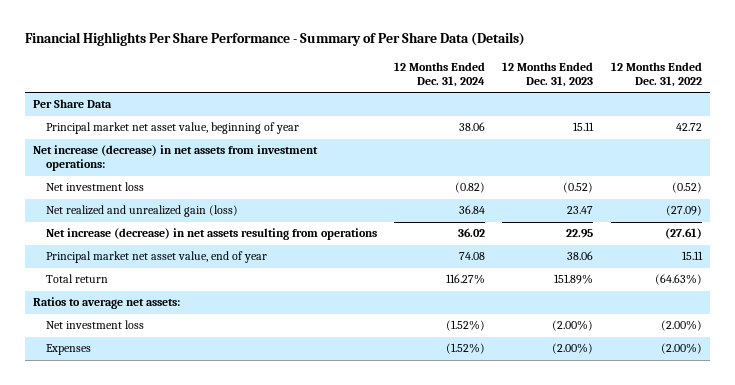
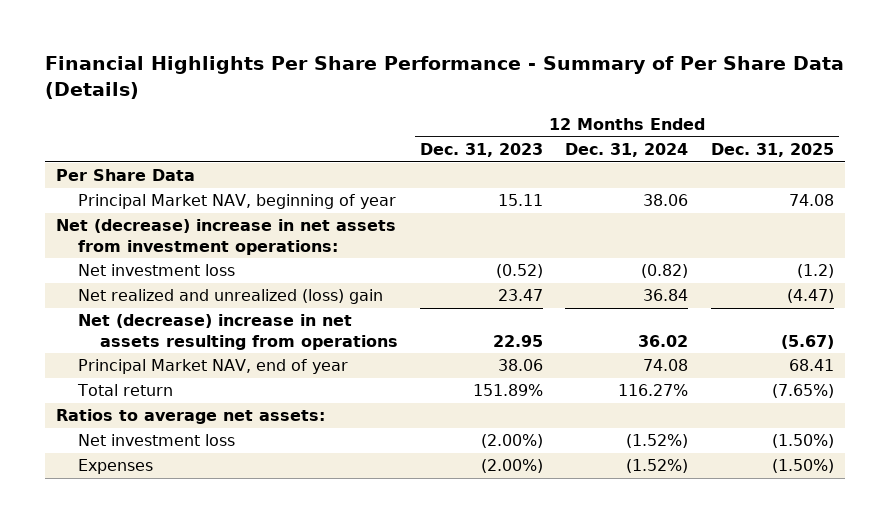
- | 12 Months Ended Dec. 31, 2024 | 12 Months Ended Dec. 31, 2023 | 12 Months Ended Dec. 31, 2022
+ | 12 Months Ended Dec. 31, 2023 | 12 Months Ended Dec. 31, 2024 | 12 Months Ended Dec. 31, 2025
- Principal market net asset value, beginning of year | 38.06 | 15.11 | 42.72
- Net increase (decrease) in net assets from investment operations:
+ Principal Market NAV, beginning of year | 15.11 | 38.06 | 74.08
+ Net (decrease) increase in net assets from investment operations:
- Net realized and unrealized gain (loss) | 36.84 | 23.47 | (27.09)
- Net increase (decrease) in net assets resulting from operations | 36.02 | 22.95 | (27.61)
- Principal market net asset value, end of year | 74.08 | 38.06 | 15.11
+ Net realized and unrealized (loss) gain | 23.47 | 36.84 | (4.47)
+ Net (decrease) increase in net assets resulting from operations | 22.95 | 36.02 | (5.67)
+ Principal Market NAV, end of year | 38.06 | 74.08 | 68.41

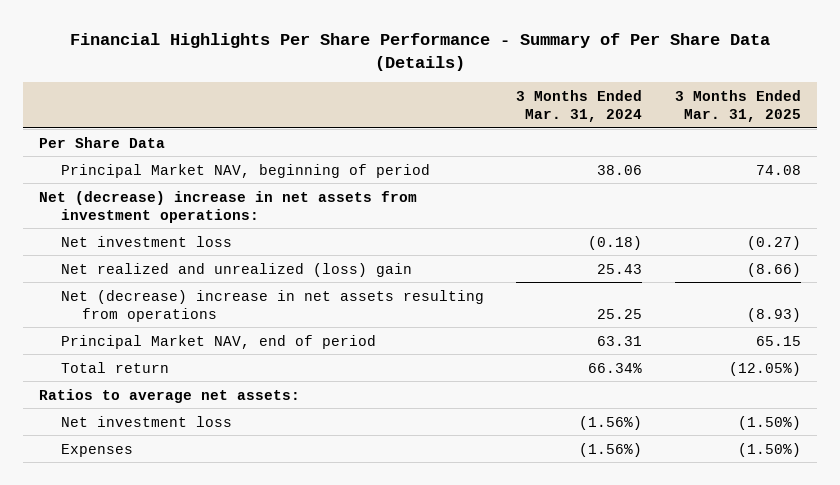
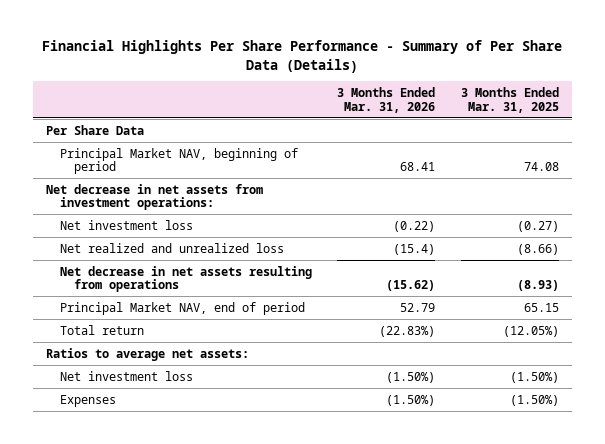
- | 3 Months Ended Mar. 31, 2024 | 3 Months Ended Mar. 31, 2025
+ | 3 Months Ended Mar. 31, 2026 | 3 Months Ended Mar. 31, 2025
- Net (decrease) increase in net assets from investment operations:
+ Net decrease in net assets from investment operations:
- Net realized and unrealized (loss) gain | 25.43 | (8.66)
- Net (decrease) increase in net assets resulting from operations | 25.25 | (8.93)
+ Net realized and unrealized loss | (15.4) | (8.66)
+ Net decrease in net assets resulting from operations | (15.62) | (8.93)

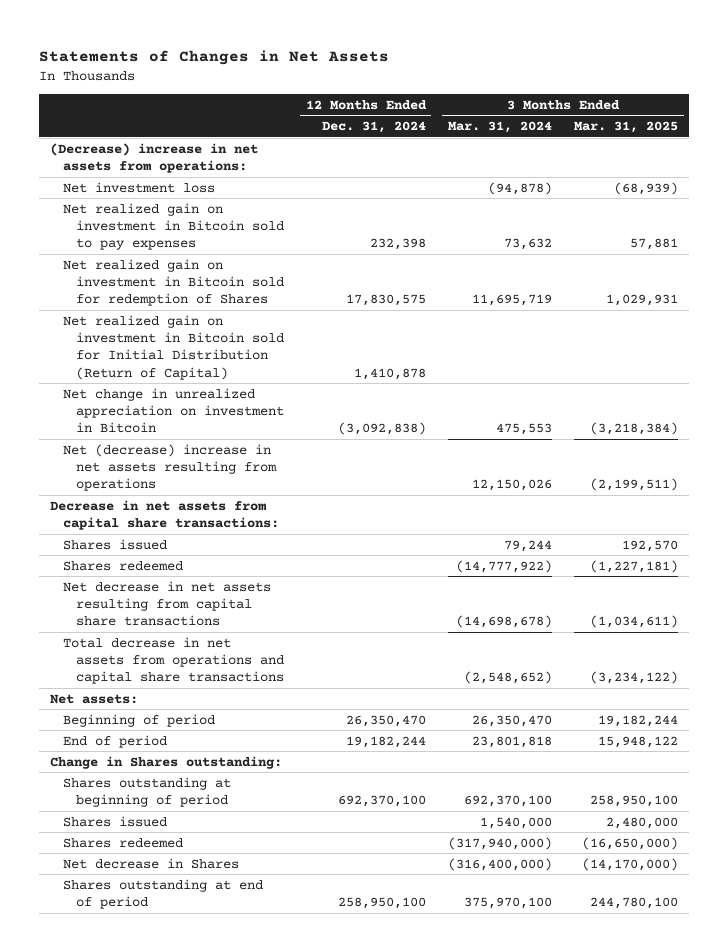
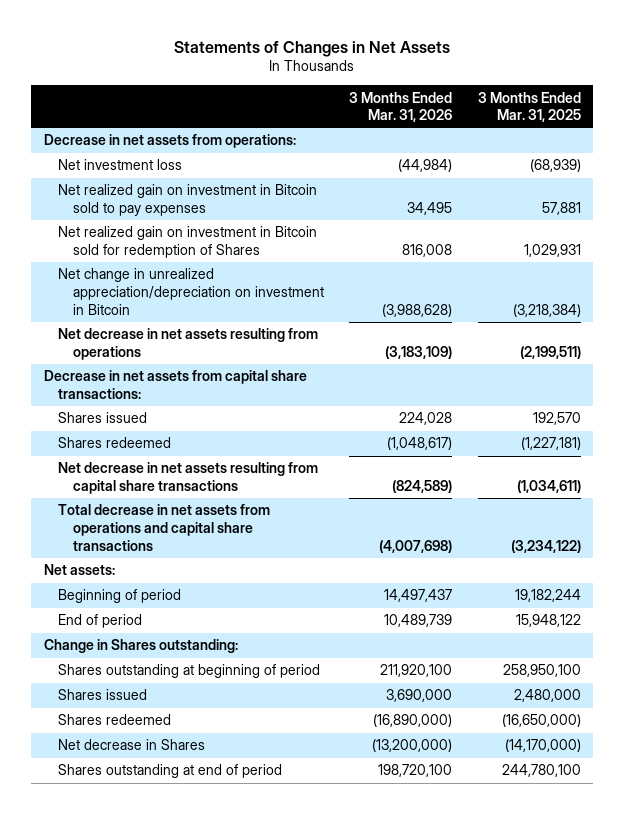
- | 12 Months Ended Dec. 31, 2024 | 3 Months Ended Mar. 31, 2024 | 3 Months Ended Mar. 31, 2025
+ | 3 Months Ended Mar. 31, 2026 | 3 Months Ended Mar. 31, 2025
- (Decrease) increase in net assets from operations:
+ Decrease in net assets from operations:
- Net realized gain on investment in Bitcoin sold for Initial Distribution (Return of Capital) | 1,410,878 | |
- Net change in unrealized appreciation on investment in Bitcoin | (3,092,838) | 475,553 | (3,218,384)
- Net (decrease) increase in net assets resulting from operations | | 12,150,026 | (2,199,511)
+ Net change in unrealized appreciation/depreciation on investment in Bitcoin | (3,988,628) | (3,218,384)
+ Net decrease in net assets resulting from operations | (3,183,109) | (2,199,511)

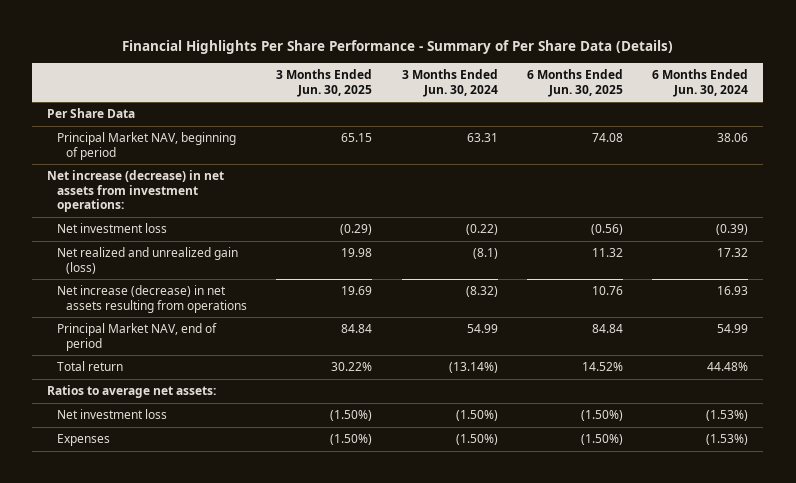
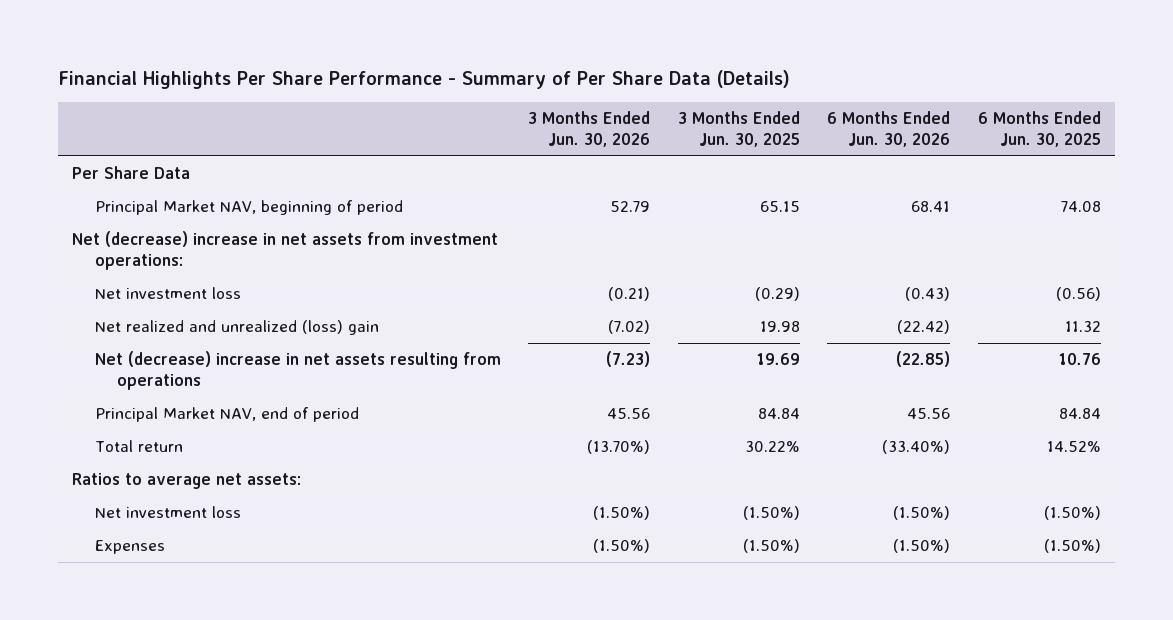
- | 3 Months Ended Jun. 30, 2025 | 3 Months Ended Jun. 30, 2024 | 6 Months Ended Jun. 30, 2025 | 6 Months Ended Jun. 30, 2024
+ | 3 Months Ended Jun. 30, 2026 | 3 Months Ended Jun. 30, 2025 | 6 Months Ended Jun. 30, 2026 | 6 Months Ended Jun. 30, 2025
- Net increase (decrease) in net assets from investment operations:
+ Net (decrease) increase in net assets from investment operations:
- Net realized and unrealized gain (loss) | 19.98 | (8.1) | 11.32 | 17.32
- Net increase (decrease) in net assets resulting from operations | 19.69 | (8.32) | 10.76 | 16.93
+ Net realized and unrealized (loss) gain | (7.02) | 19.98 | (22.42) | 11.32
+ Net (decrease) increase in net assets resulting from operations | (7.23) | 19.69 | (22.85) | 10.76

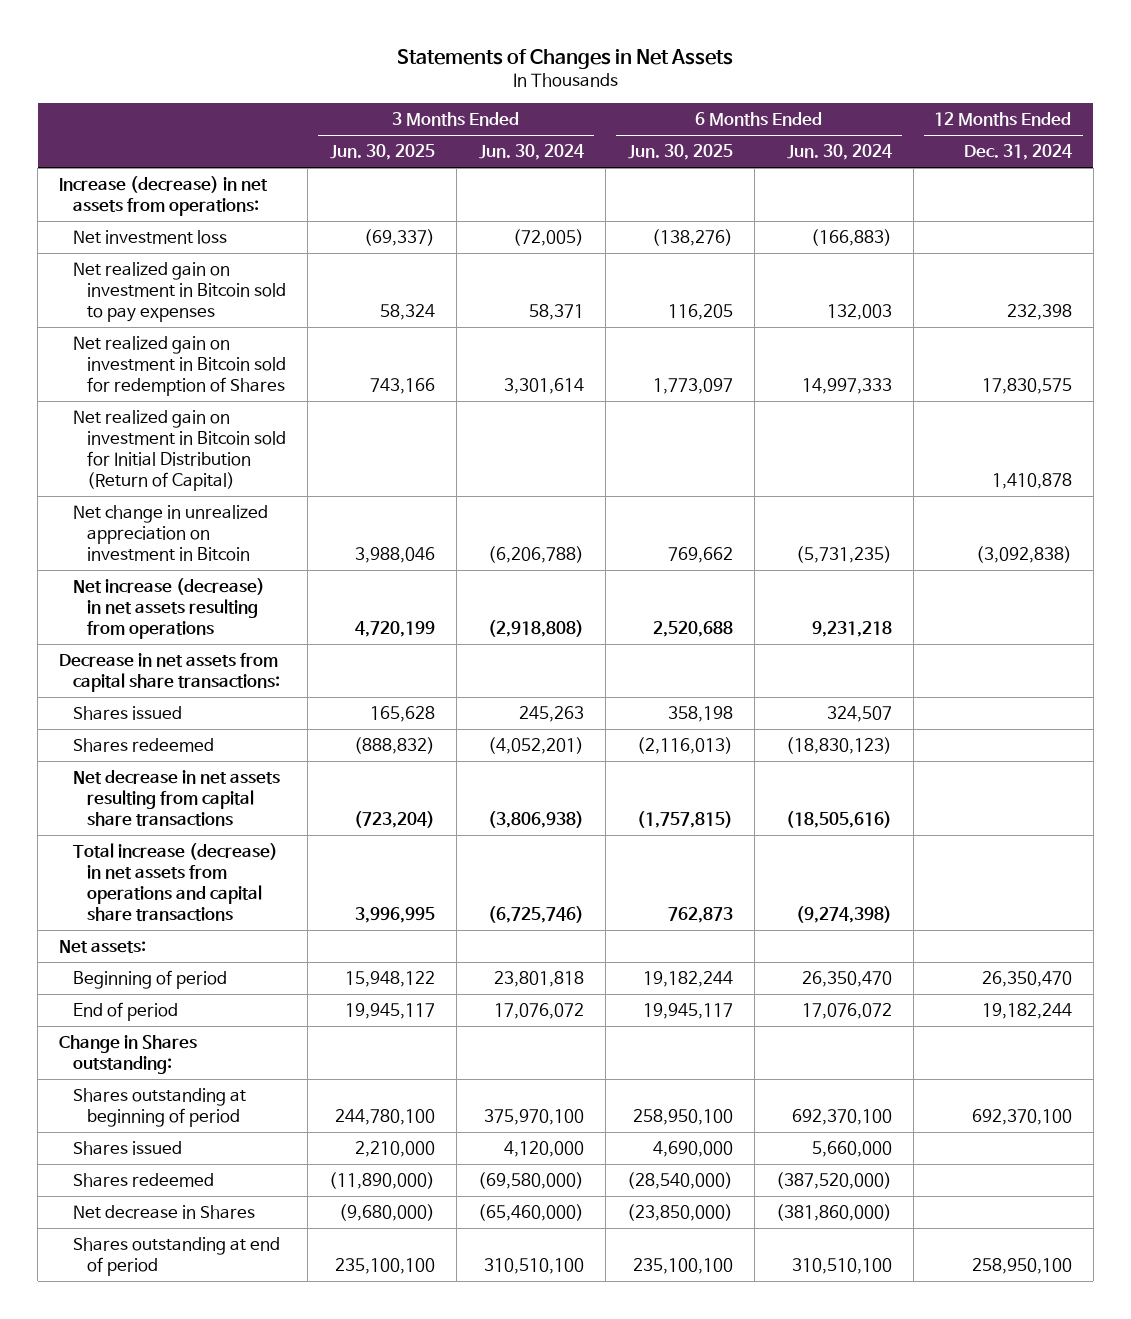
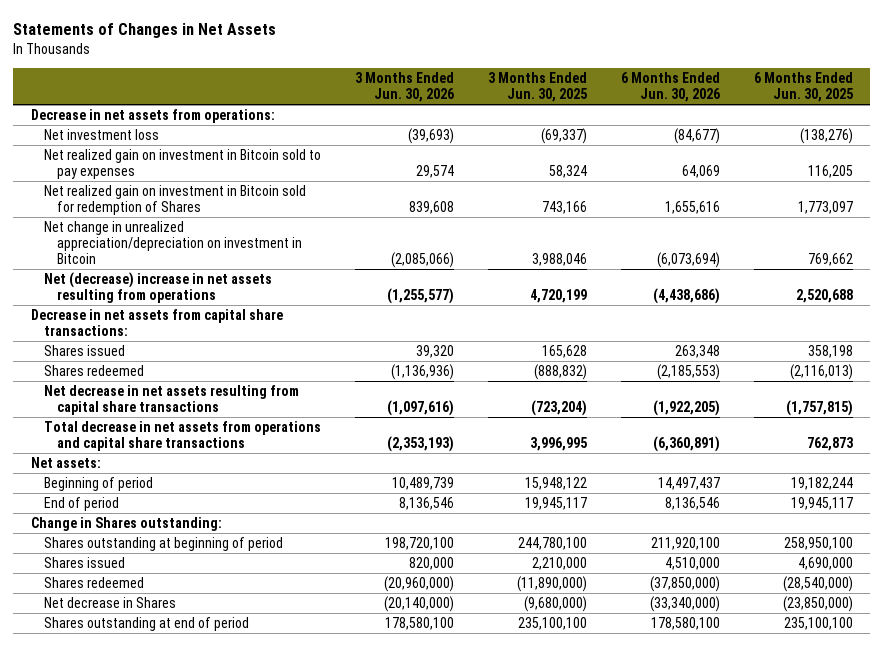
- | 3 Months Ended Jun. 30, 2025 | 3 Months Ended Jun. 30, 2024 | 6 Months Ended Jun. 30, 2025 | 6 Months Ended Jun. 30, 2024 | 12 Months Ended Dec. 31, 2024
+ | 3 Months Ended Jun. 30, 2026 | 3 Months Ended Jun. 30, 2025 | 6 Months Ended Jun. 30, 2026 | 6 Months Ended Jun. 30, 2025
- Increase (decrease) in net assets from operations:
+ Decrease in net assets from operations:
- Net realized gain on investment in Bitcoin sold for Initial Distribution (Return of Capital) | | | | | 1,410,878
- Net change in unrealized appreciation on investment in Bitcoin | 3,988,046 | (6,206,788) | 769,662 | (5,731,235) | (3,092,838)
- Net increase (decrease) in net assets resulting from operations | 4,720,199 | (2,918,808) | 2,520,688 | 9,231,218 |
+ Net change in unrealized appreciation/depreciation on investment in Bitcoin | (2,085,066) | 3,988,046 | (6,073,694) | 769,662
+ Net (decrease) increase in net assets resulting from operations | (1,255,577) | 4,720,199 | (4,438,686) | 2,520,688
- Total increase (decrease) in net assets from operations and capital share transactions | 3,996,995 | (6,725,746) | 762,873 | (9,274,398) |
+ Total decrease in net assets from operations and capital share transactions | (2,353,193) | 3,996,995 | (6,360,891) | 762,873

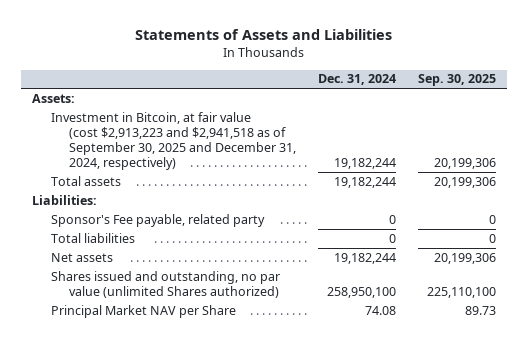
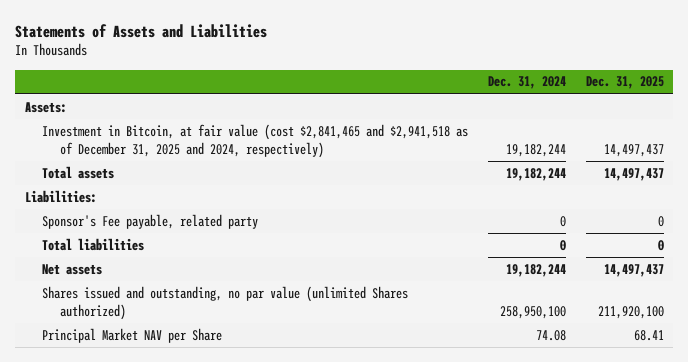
- | Dec. 31, 2024 | Sep. 30, 2025
+ | Dec. 31, 2024 | Dec. 31, 2025
- Investment in Bitcoin, at fair value (cost $2,913,223 and $2,941,518 as of September 30, 2025 and December 31, 2024, respectively) | 19,182,244 | 20,199,306
+ Investment in Bitcoin, at fair value (cost $2,841,465 and $2,941,518 as of December 31, 2025 and 2024, respectively) | 19,182,244 | 14,497,437

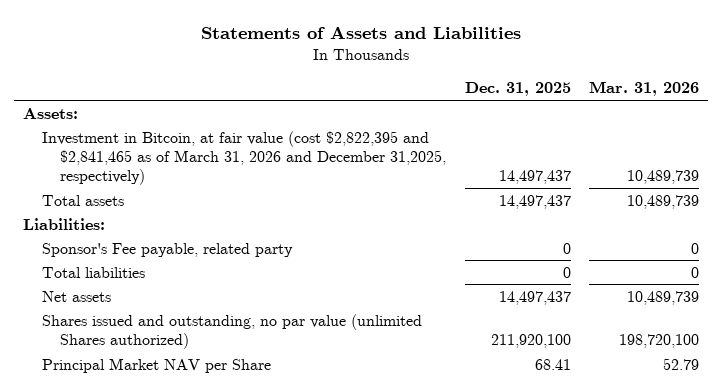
- | Dec. 31, 2024 | Dec. 31, 2025
+ | Dec. 31, 2025 | Mar. 31, 2026
- Investment in Bitcoin, at fair value (cost $2,841,465 and $2,941,518 as of December 31, 2025 and 2024, respectively) | 19,182,244 | 14,497,437
+ Investment in Bitcoin, at fair value (cost $2,822,395 and $2,841,465 as of March 31, 2026 and December 31,2025, respectively) | 14,497,437 | 10,489,739

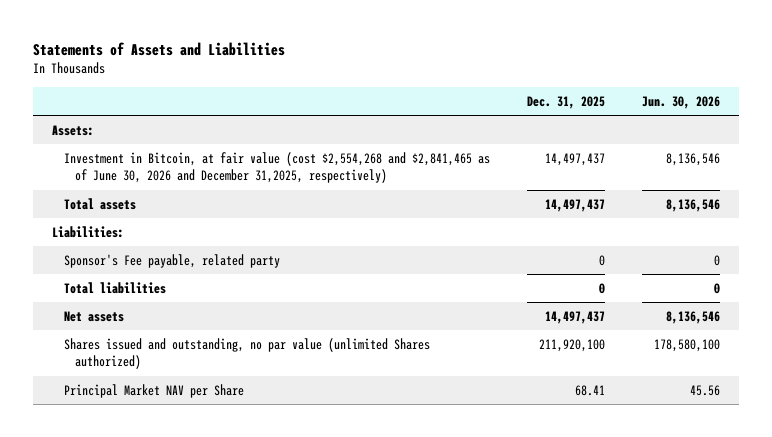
- | Dec. 31, 2025 | Mar. 31, 2026
+ | Dec. 31, 2025 | Jun. 30, 2026
- Investment in Bitcoin, at fair value (cost $2,822,395 and $2,841,465 as of March 31, 2026 and December 31,2025, respectively) | 14,497,437 | 10,489,739
+ Investment in Bitcoin, at fair value (cost $2,554,268 and $2,841,465 as of June 30, 2026 and December 31,2025, respectively) | 14,497,437 | 8,136,546

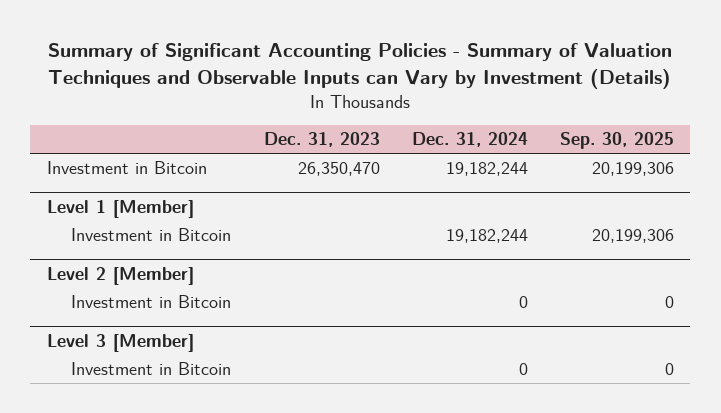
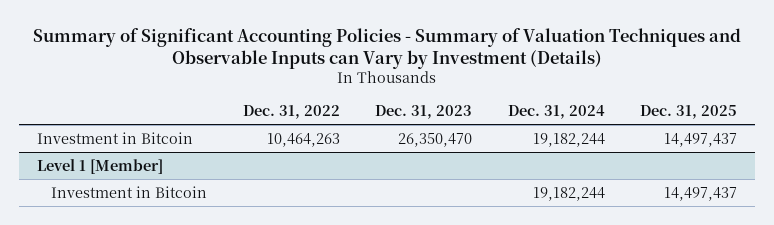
- | Dec. 31, 2023 | Dec. 31, 2024 | Sep. 30, 2025
+ | Dec. 31, 2022 | Dec. 31, 2023 | Dec. 31, 2024 | Dec. 31, 2025
- Level 2 [Member]
- Investment in Bitcoin | | 0 | 0
- Level 3 [Member]
- Investment in Bitcoin | | 0 | 0

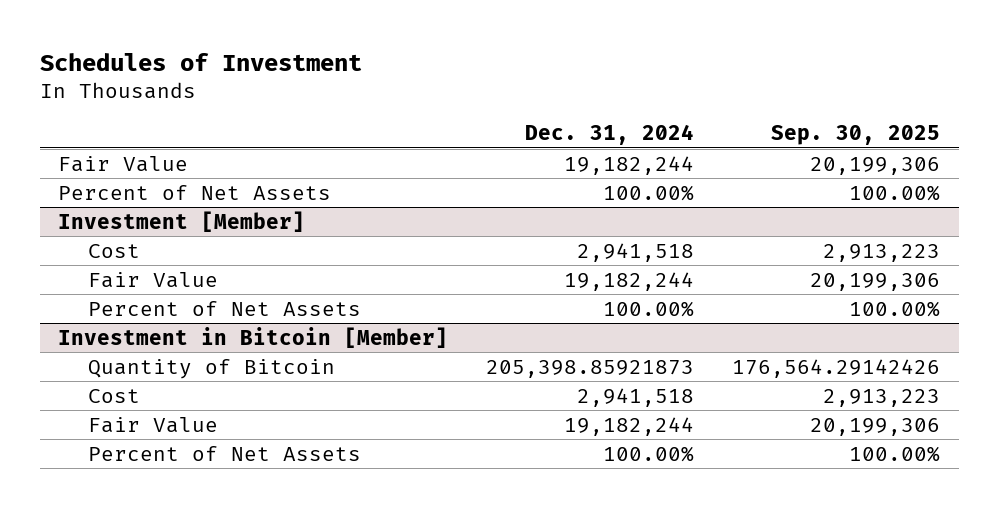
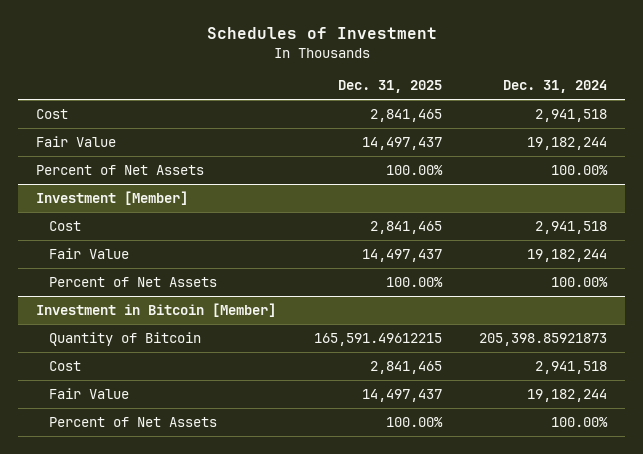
- | Dec. 31, 2024 | Sep. 30, 2025
+ | Dec. 31, 2025 | Dec. 31, 2024
+ Cost | 2,841,465 | 2,941,518

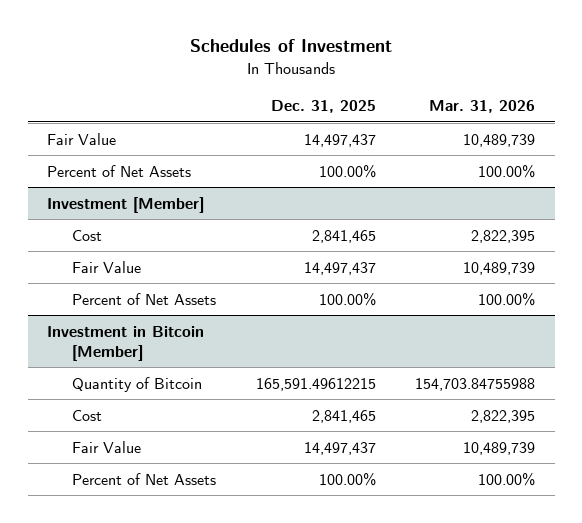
- | Dec. 31, 2025 | Dec. 31, 2024
+ | Dec. 31, 2025 | Mar. 31, 2026
- Cost | 2,841,465 | 2,941,518

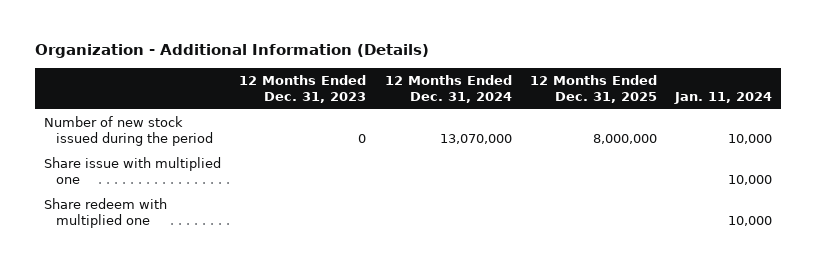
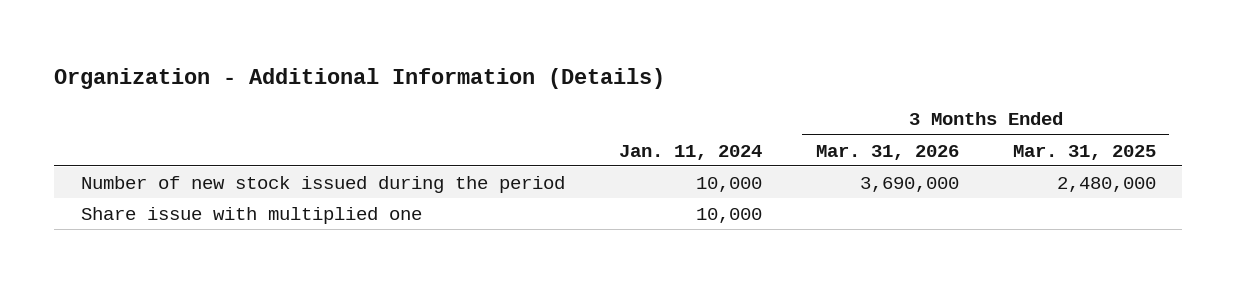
- | 12 Months Ended Dec. 31, 2023 | 12 Months Ended Dec. 31, 2024 | 12 Months Ended Dec. 31, 2025 | Jan. 11, 2024
+ | Jan. 11, 2024 | 3 Months Ended Mar. 31, 2026 | 3 Months Ended Mar. 31, 2025
- Share redeem with multiplied one | | | | 10,000

